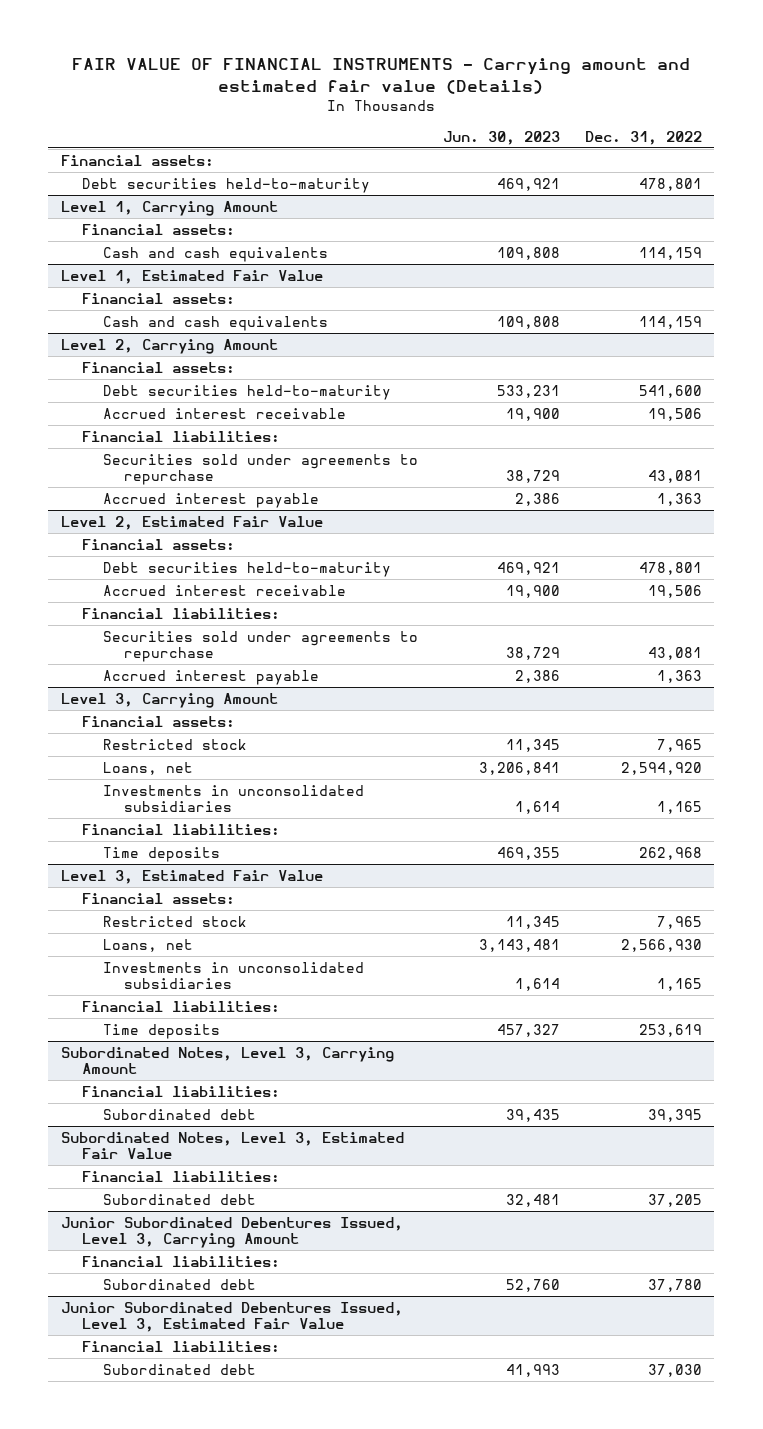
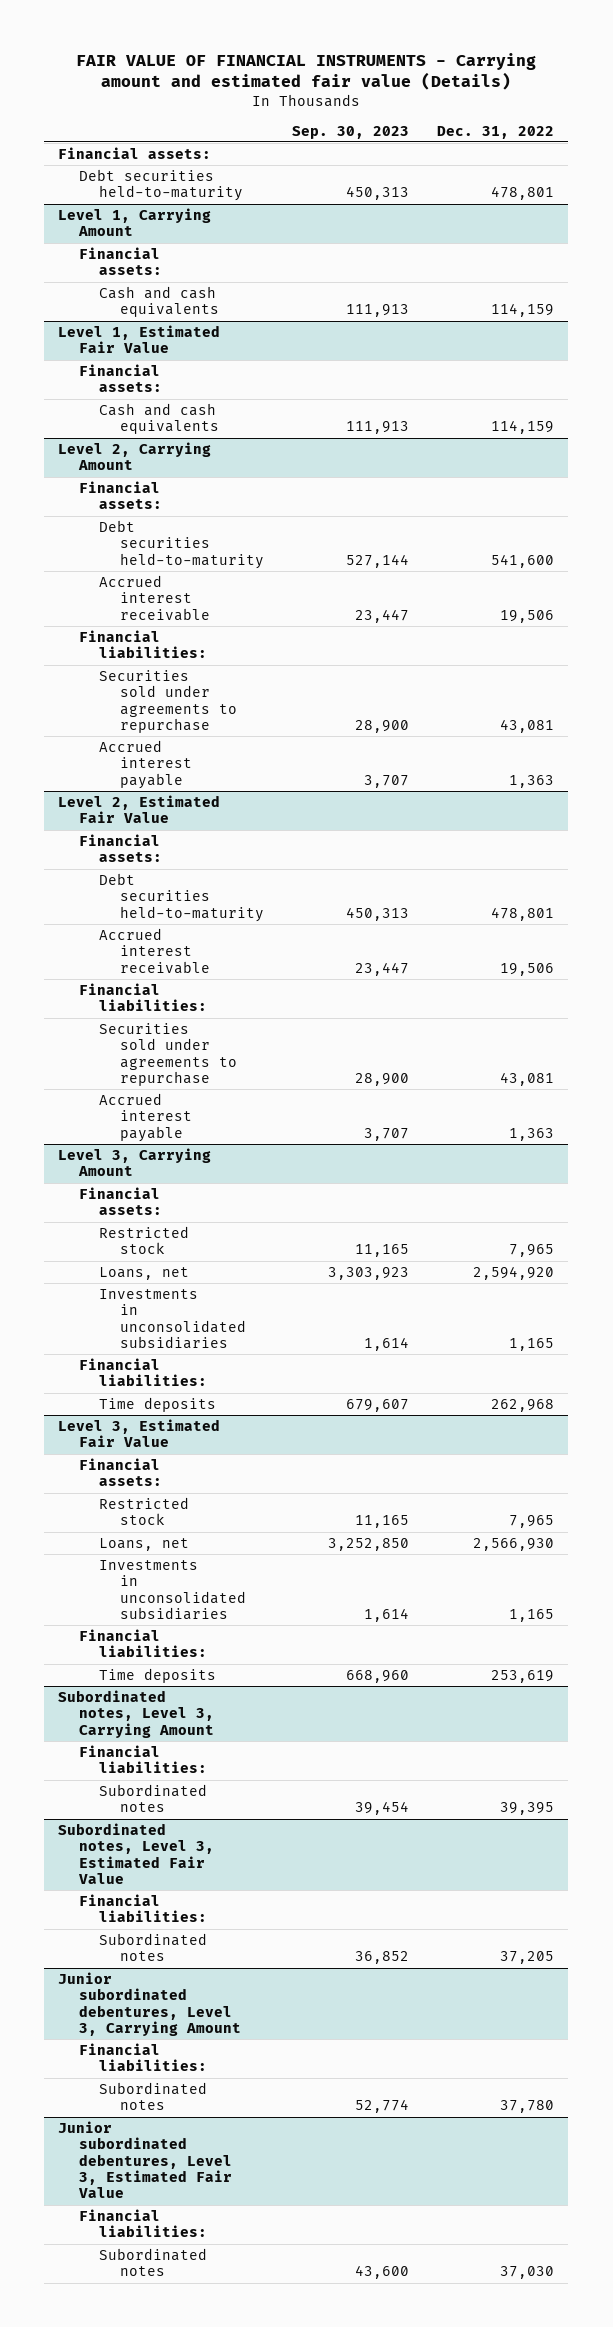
- | Jun. 30, 2023 | Dec. 31, 2022
+ | Sep. 30, 2023 | Dec. 31, 2022
- Subordinated Notes, Level 3, Carrying Amount
+ Subordinated notes, Level 3, Carrying Amount
- Subordinated debt | 39,435 | 39,395
- Subordinated Notes, Level 3, Estimated Fair Value
+ Subordinated notes | 39,454 | 39,395
+ Subordinated notes, Level 3, Estimated Fair Value
- Subordinated debt | 32,481 | 37,205
- Junior Subordinated Debentures Issued, Level 3, Carrying Amount
+ Subordinated notes | 36,852 | 37,205
+ Junior subordinated debentures, Level 3, Carrying Amount
- Subordinated debt | 52,760 | 37,780
- Junior Subordinated Debentures Issued, Level 3, Estimated Fair Value
+ Subordinated notes | 52,774 | 37,780
+ Junior subordinated debentures, Level 3, Estimated Fair Value
- Subordinated debt | 41,993 | 37,030
+ Subordinated notes | 43,600 | 37,030

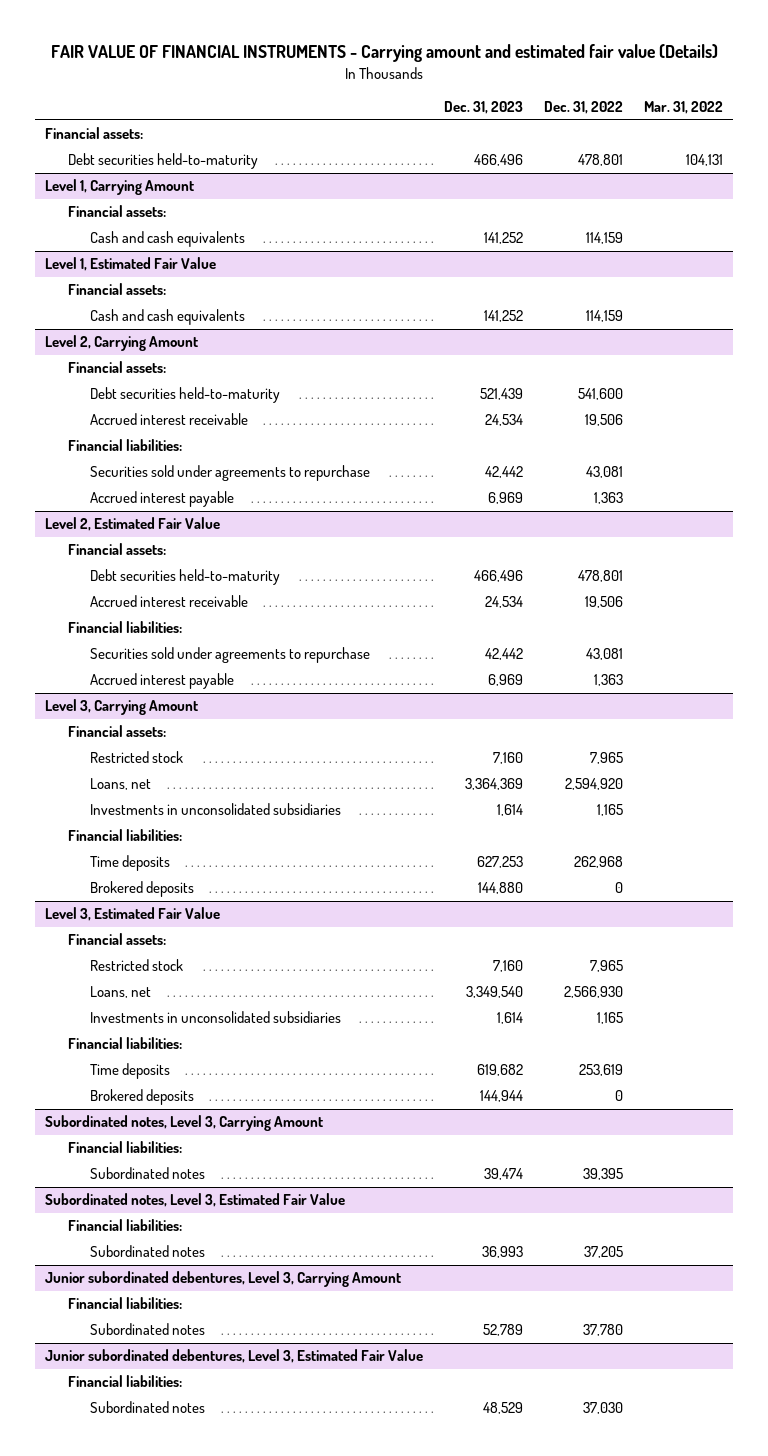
- | Sep. 30, 2023 | Dec. 31, 2022
+ | Dec. 31, 2023 | Dec. 31, 2022 | Mar. 31, 2022
@ Level 3, Carrying Amount
+ Brokered deposits | 144,880 | 0 |
@ Level 3, Estimated Fair Value
+ Brokered deposits | 144,944 | 0 |

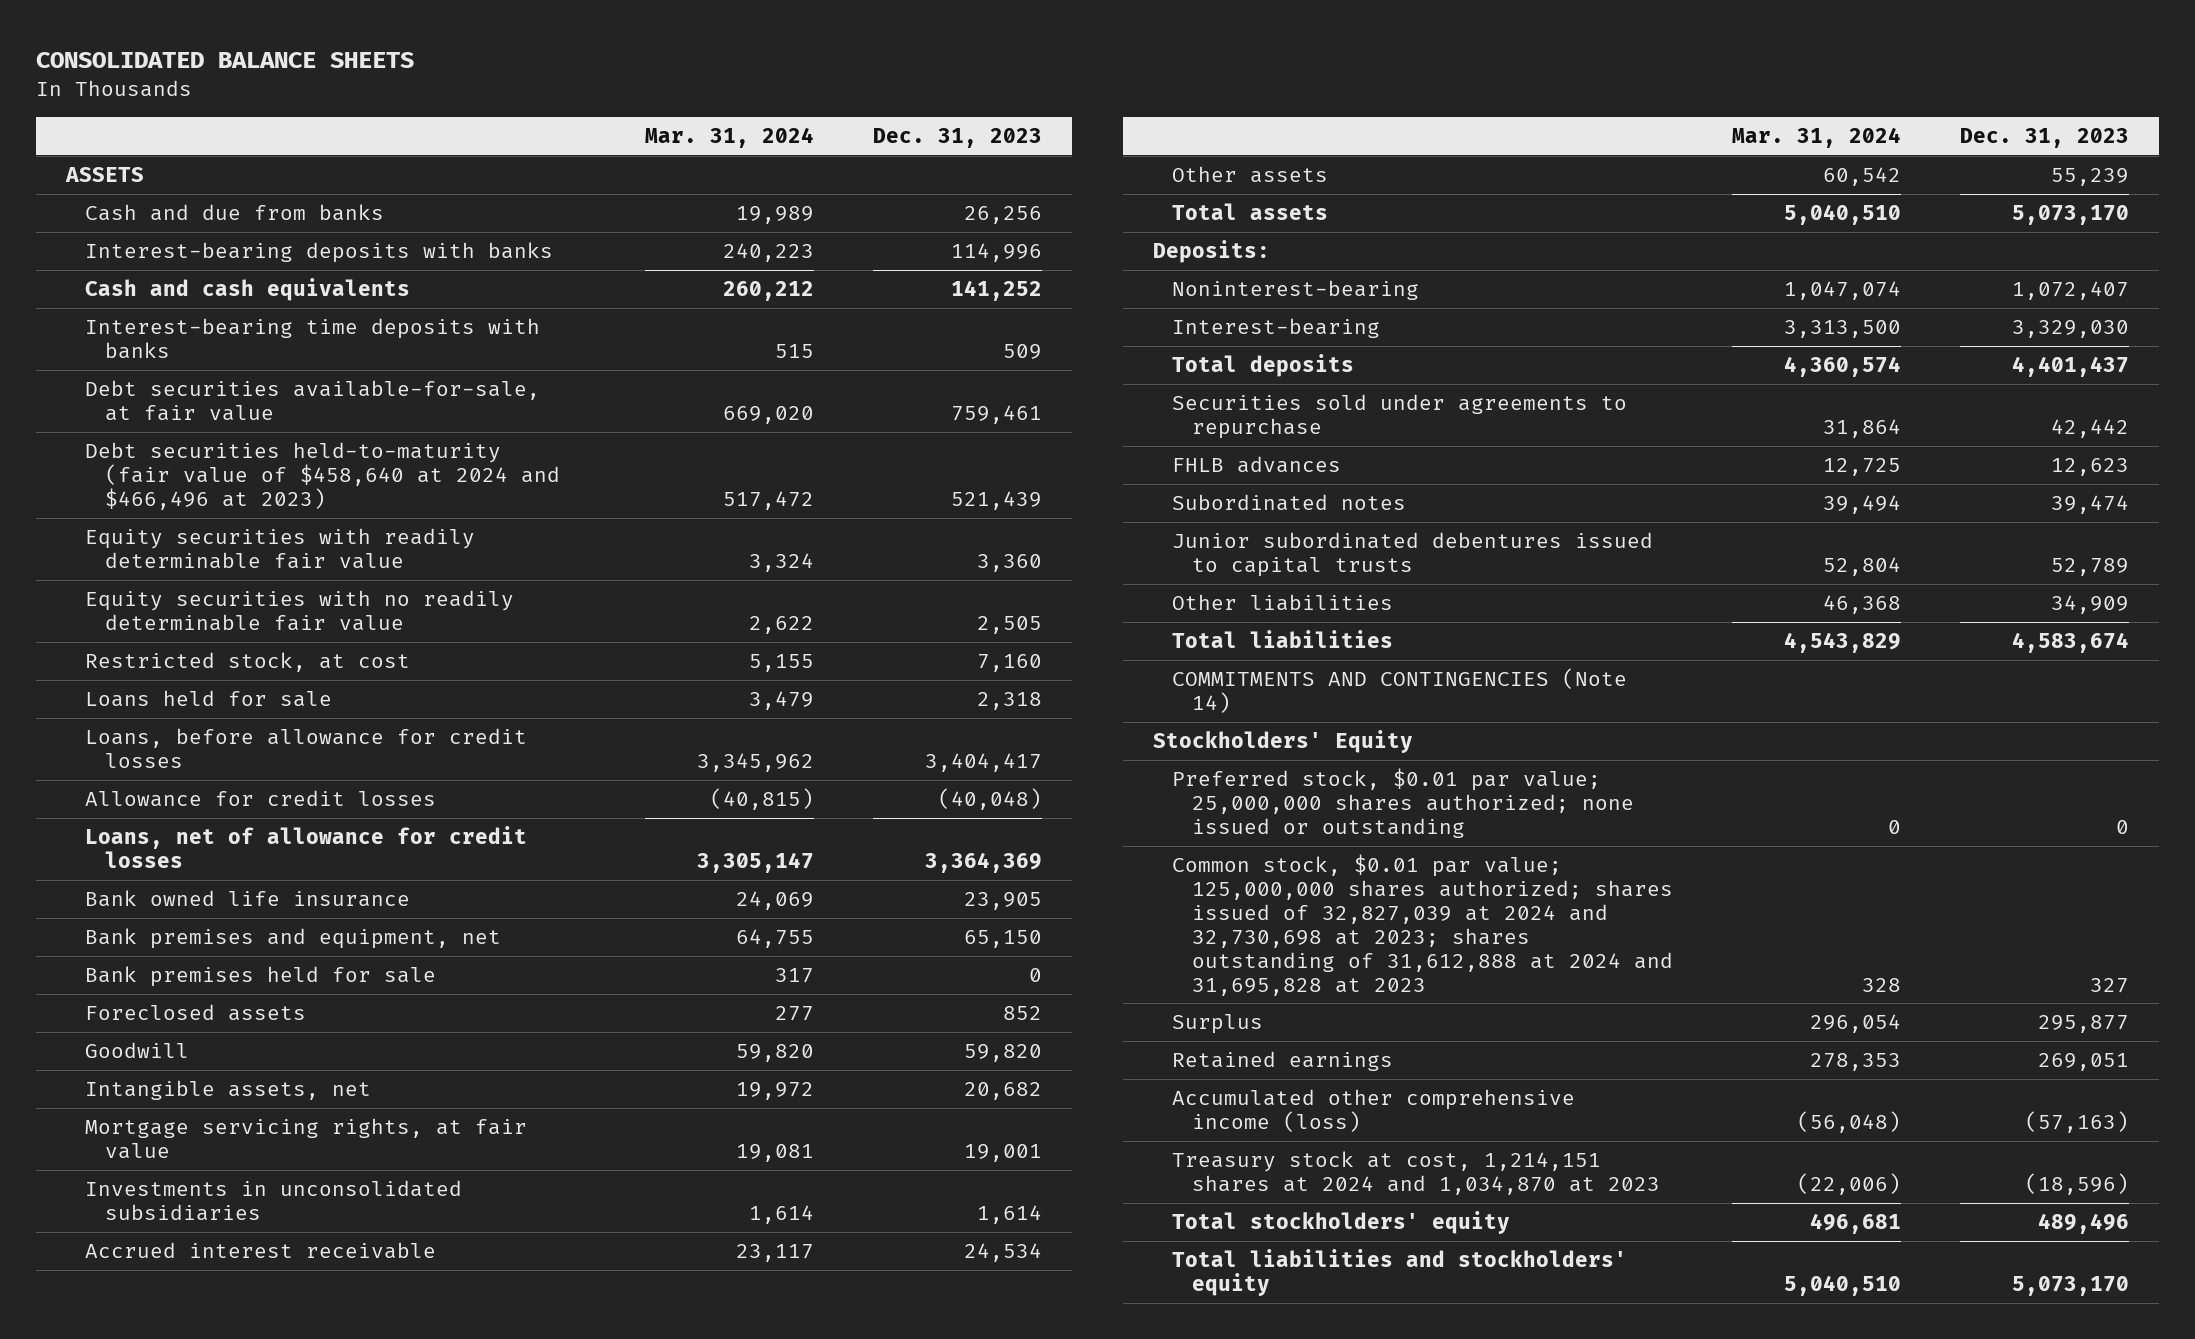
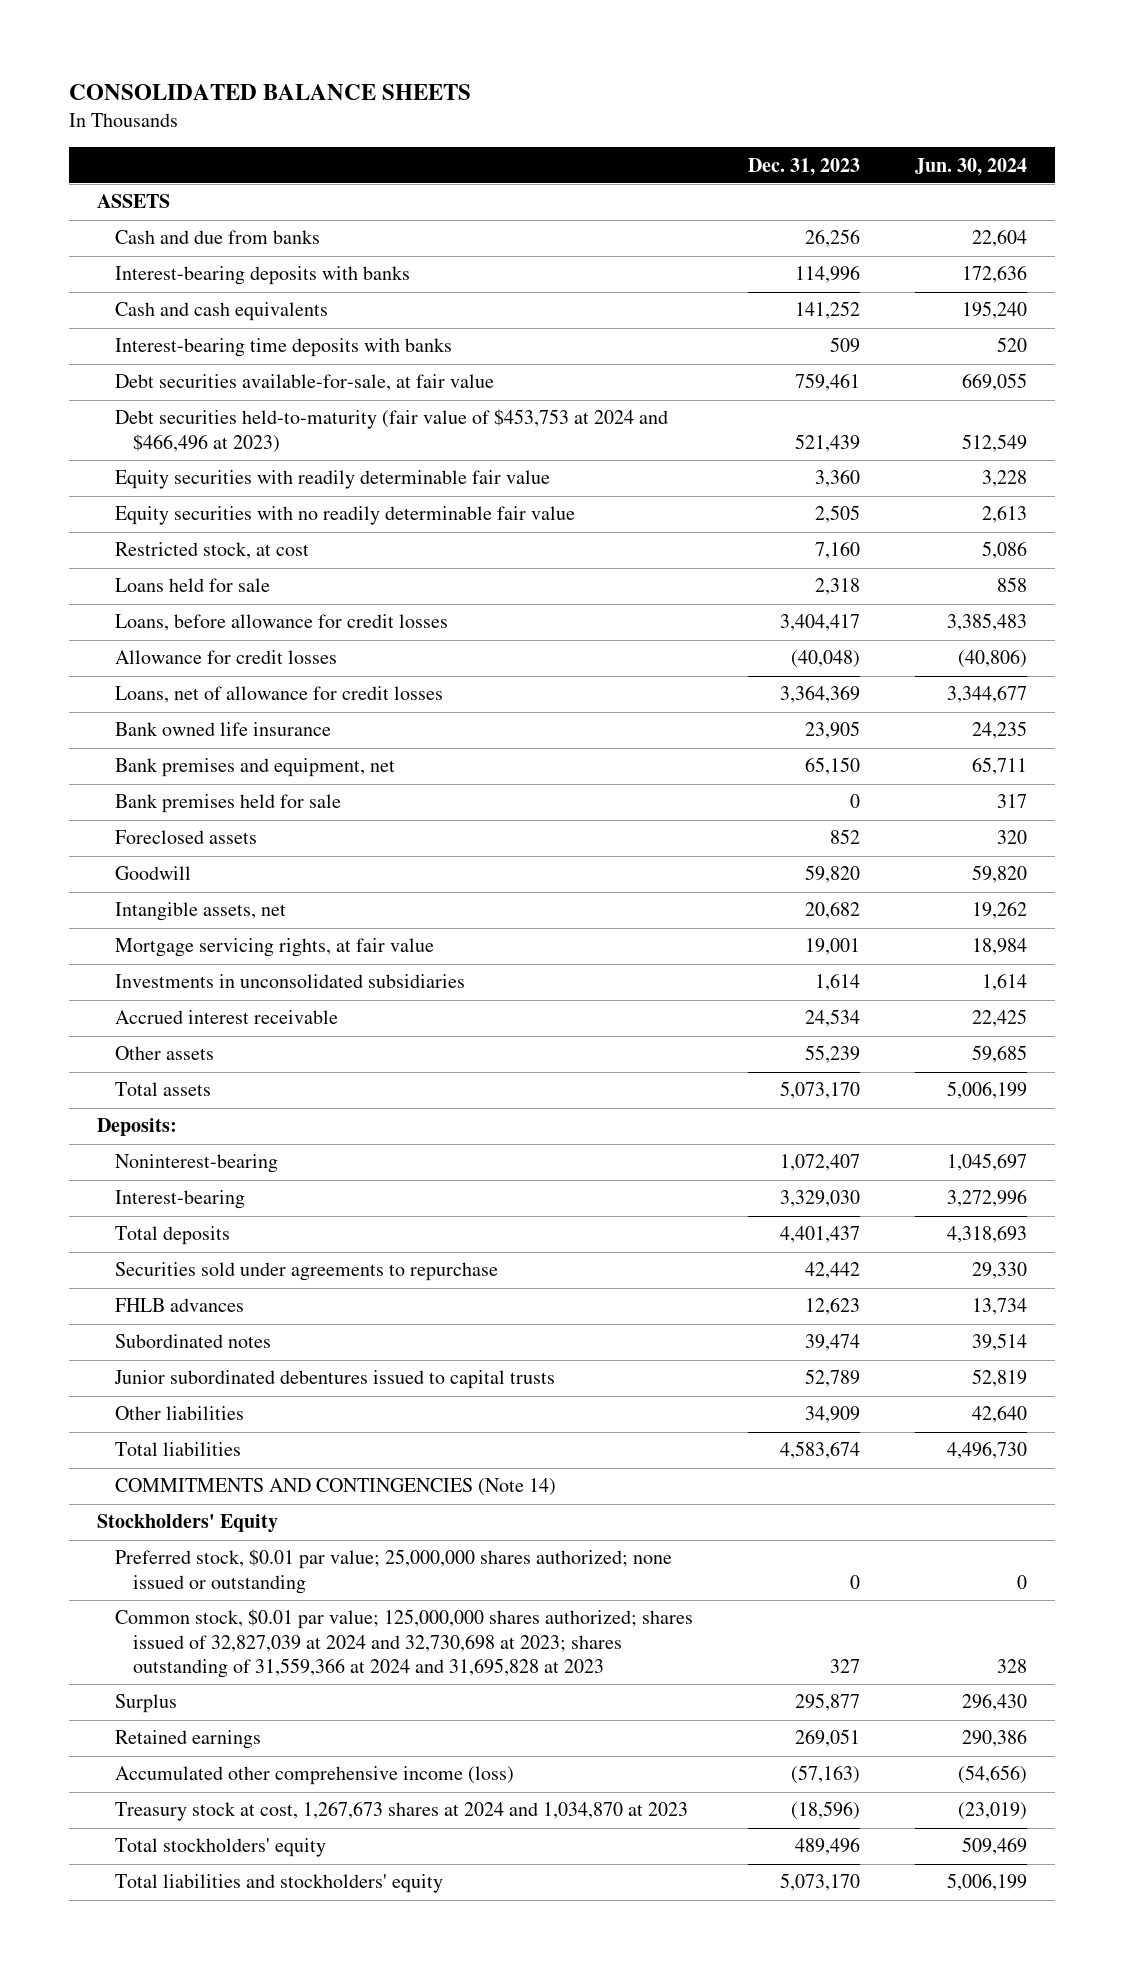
- | Mar. 31, 2024 | Dec. 31, 2023
+ | Dec. 31, 2023 | Jun. 30, 2024
- Debt securities held-to-maturity (fair value of $458,640 at 2024 and $466,496 at 2023) | 517,472 | 521,439
+ Debt securities held-to-maturity (fair value of $453,753 at 2024 and $466,496 at 2023) | 521,439 | 512,549
- Common stock, $0.01 par value; 125,000,000 shares authorized; shares issued of 32,827,039 at 2024 and 32,730,698 at 2023; shares outstanding of 31,612,888 at 2024 and 31,695,828 at 2023 | 328 | 327
+ Common stock, $0.01 par value; 125,000,000 shares authorized; shares issued of 32,827,039 at 2024 and 32,730,698 at 2023; shares outstanding of 31,559,366 at 2024 and 31,695,828 at 2023 | 327 | 328
- Treasury stock at cost, 1,214,151 shares at 2024 and 1,034,870 at 2023 | (22,006) | (18,596)
+ Treasury stock at cost, 1,267,673 shares at 2024 and 1,034,870 at 2023 | (18,596) | (23,019)

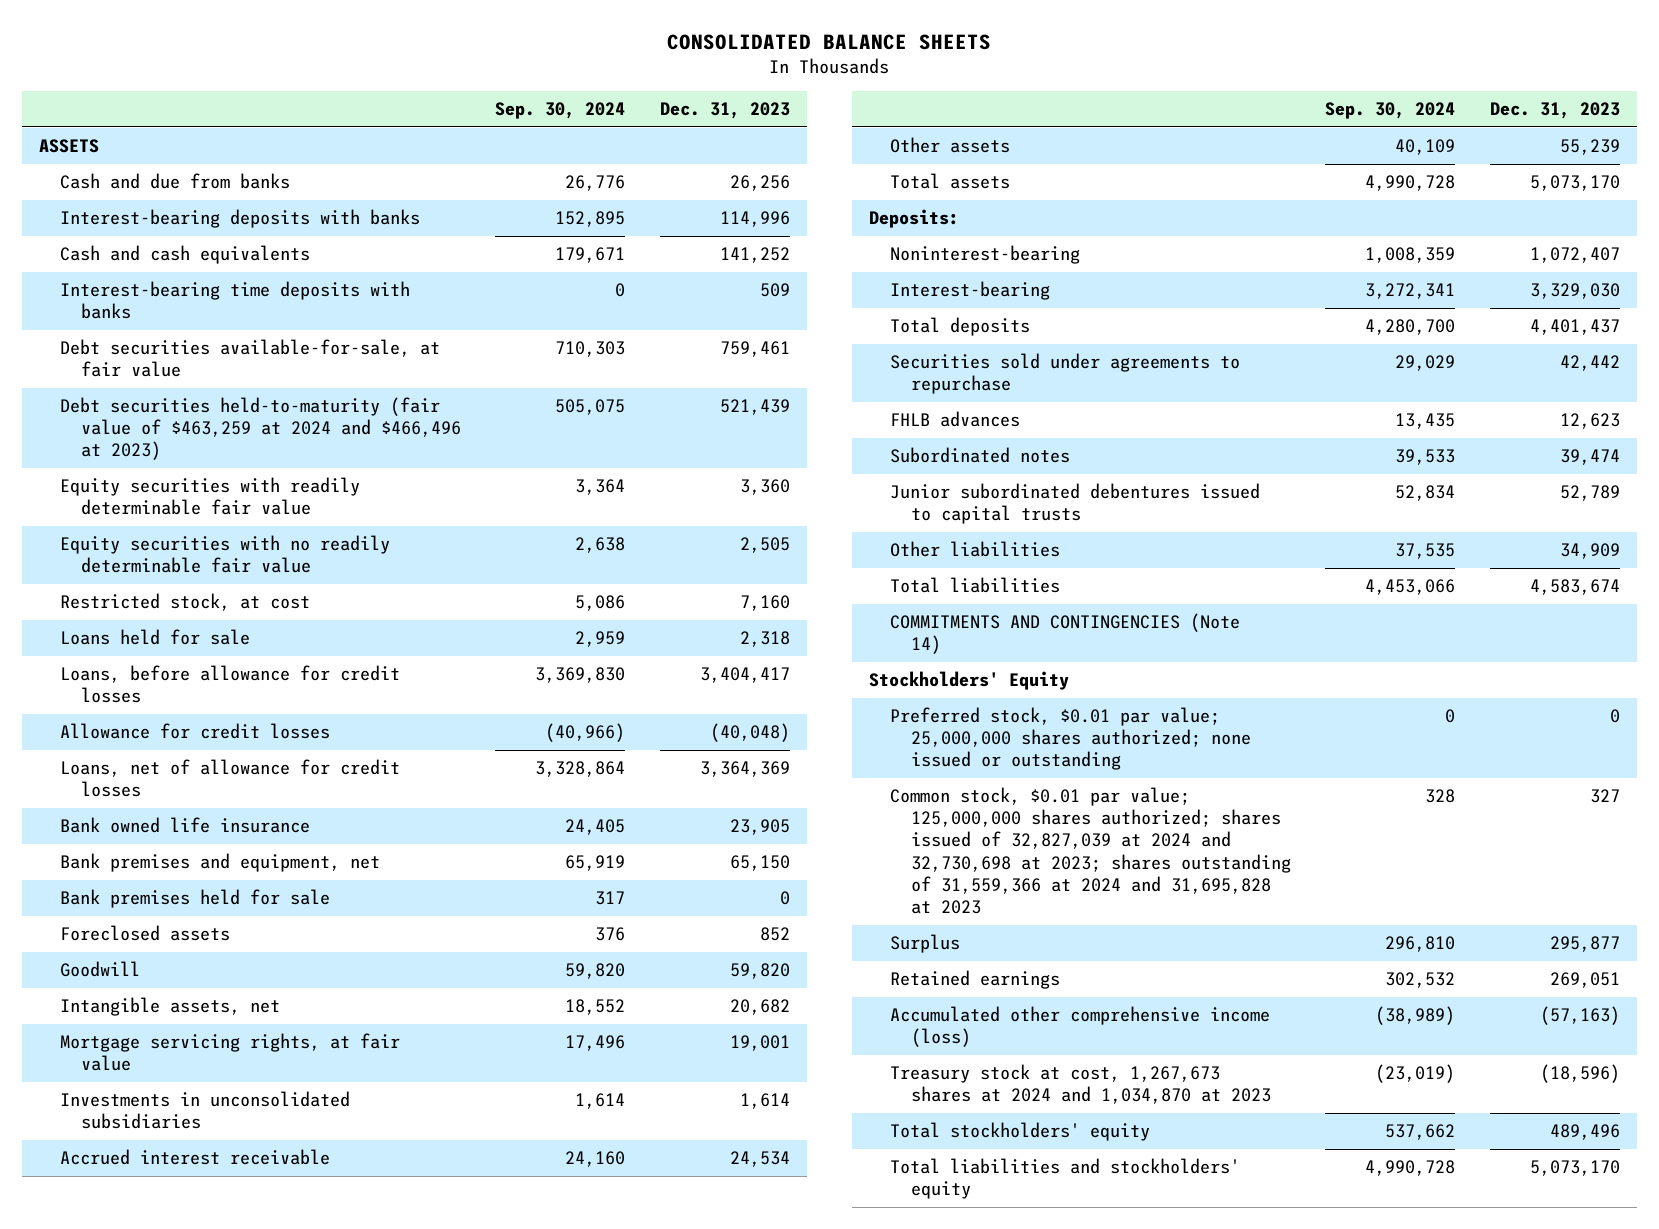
- | Dec. 31, 2023 | Jun. 30, 2024
+ | Sep. 30, 2024 | Dec. 31, 2023
- Debt securities held-to-maturity (fair value of $453,753 at 2024 and $466,496 at 2023) | 521,439 | 512,549
+ Debt securities held-to-maturity (fair value of $463,259 at 2024 and $466,496 at 2023) | 505,075 | 521,439

